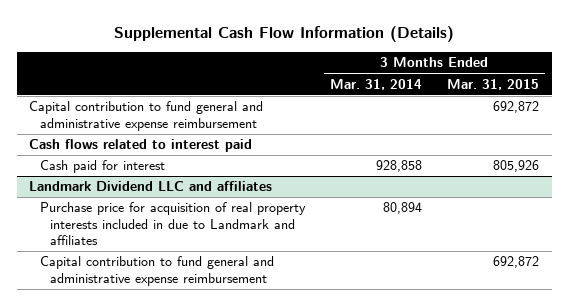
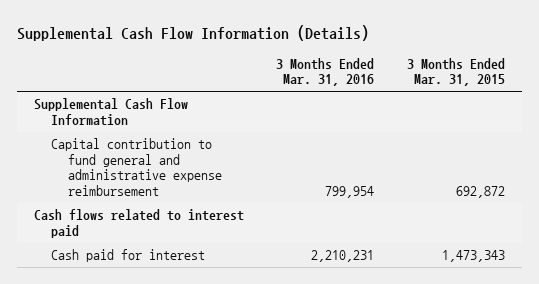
- | 3 Months Ended Mar. 31, 2014 | 3 Months Ended Mar. 31, 2015
+ | 3 Months Ended Mar. 31, 2016 | 3 Months Ended Mar. 31, 2015
+ Supplemental Cash Flow Information
- Cash paid for interest | 928,858 | 805,926
- Landmark Dividend LLC and affiliates
- Purchase price for acquisition of real property interests included in due to Landmark and affiliates | 80,894 |
- Capital contribution to fund general and administrative expense reimbursement | | 692,872
+ Cash paid for interest | 2,210,231 | 1,473,343

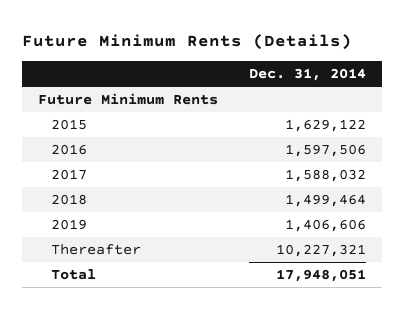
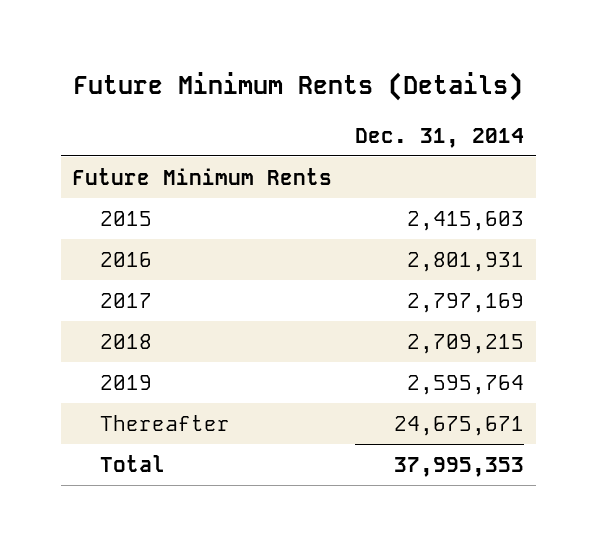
- 2015 | 1,629,122
- 2016 | 1,597,506
- 2017 | 1,588,032
- 2018 | 1,499,464
- 2019 | 1,406,606
- Thereafter | 10,227,321
- Total | 17,948,051
+ 2015 | 2,415,603
+ 2016 | 2,801,931
+ 2017 | 2,797,169
+ 2018 | 2,709,215
+ 2019 | 2,595,764
+ Thereafter | 24,675,671
+ Total | 37,995,353

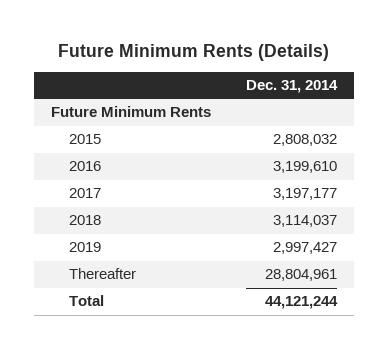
- 2015 | 2,415,603
- 2016 | 2,801,931
- 2017 | 2,797,169
- 2018 | 2,709,215
- 2019 | 2,595,764
- Thereafter | 24,675,671
- Total | 37,995,353
+ 2015 | 2,808,032
+ 2016 | 3,199,610
+ 2017 | 3,197,177
+ 2018 | 3,114,037
+ 2019 | 2,997,427
+ Thereafter | 28,804,961
+ Total | 44,121,244

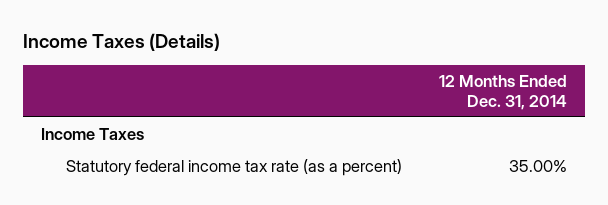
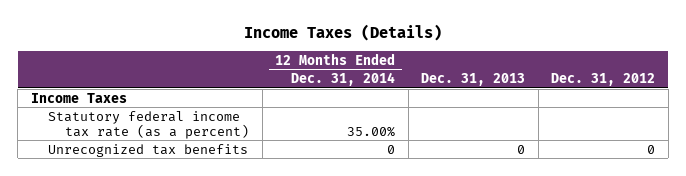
- | 12 Months Ended Dec. 31, 2014
+ | 12 Months Ended Dec. 31, 2014 | Dec. 31, 2013 | Dec. 31, 2012
+ Unrecognized tax benefits | 0 | 0 | 0

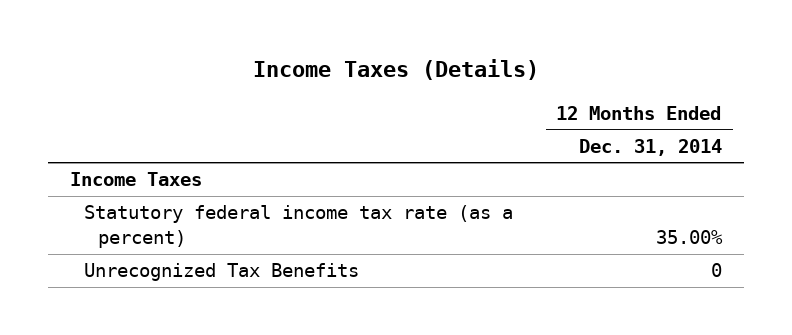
- | 12 Months Ended Dec. 31, 2014 | Dec. 31, 2013 | Dec. 31, 2012
+ | 12 Months Ended Dec. 31, 2014
- Unrecognized tax benefits | 0 | 0 | 0
+ Unrecognized Tax Benefits | 0

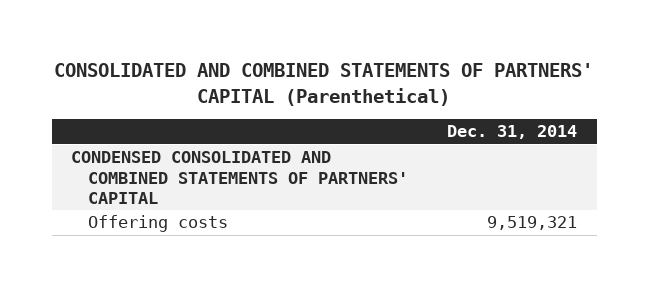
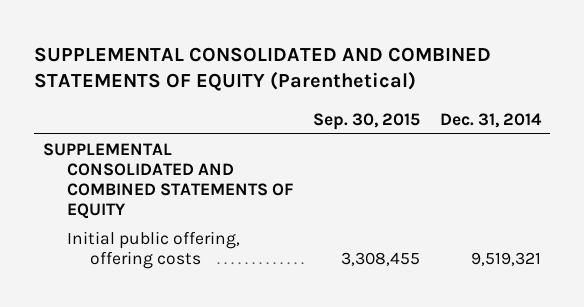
- CONSOLIDATED AND COMBINED STATEMENTS OF PARTNERS' CAPITAL (Parenthetical)
+ SUPPLEMENTAL CONSOLIDATED AND COMBINED STATEMENTS OF EQUITY (Parenthetical)
- | Dec. 31, 2014
+ | Sep. 30, 2015 | Dec. 31, 2014
- CONDENSED CONSOLIDATED AND COMBINED STATEMENTS OF PARTNERS' CAPITAL
- Offering costs | 9,519,321
+ SUPPLEMENTAL CONSOLIDATED AND COMBINED STATEMENTS OF EQUITY
+ Initial public offering, offering costs | 3,308,455 | 9,519,321

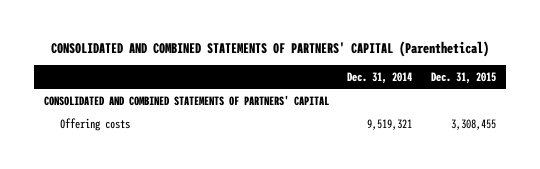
- SUPPLEMENTAL CONSOLIDATED AND COMBINED STATEMENTS OF EQUITY (Parenthetical)
+ CONSOLIDATED AND COMBINED STATEMENTS OF PARTNERS' CAPITAL (Parenthetical)
- | Sep. 30, 2015 | Dec. 31, 2014
+ | Dec. 31, 2014 | Dec. 31, 2015
- SUPPLEMENTAL CONSOLIDATED AND COMBINED STATEMENTS OF EQUITY
- Initial public offering, offering costs | 3,308,455 | 9,519,321
+ CONSOLIDATED AND COMBINED STATEMENTS OF PARTNERS' CAPITAL
+ Offering costs | 9,519,321 | 3,308,455

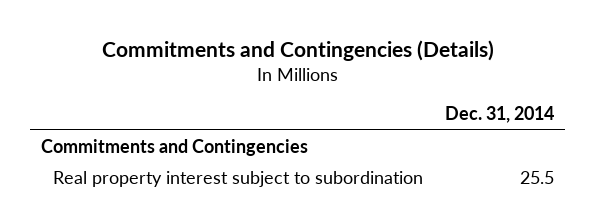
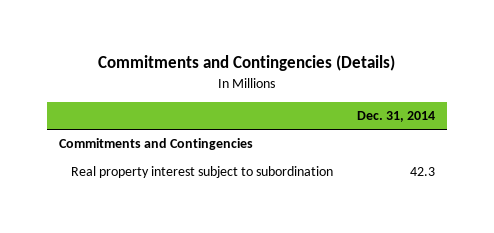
- Real property interest subject to subordination | 25.5
+ Real property interest subject to subordination | 42.3

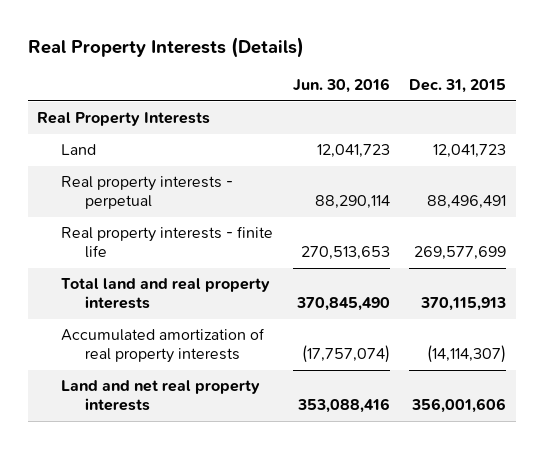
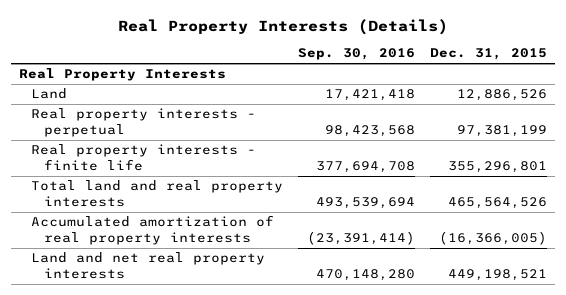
- | Jun. 30, 2016 | Dec. 31, 2015
+ | Sep. 30, 2016 | Dec. 31, 2015
- Land | 12,041,723 | 12,041,723
- Real property interests - perpetual | 88,290,114 | 88,496,491
- Real property interests - finite life | 270,513,653 | 269,577,699
- Total land and real property interests | 370,845,490 | 370,115,913
- Accumulated amortization of real property interests | (17,757,074) | (14,114,307)
- Land and net real property interests | 353,088,416 | 356,001,606
+ Land | 17,421,418 | 12,886,526
+ Real property interests - perpetual | 98,423,568 | 97,381,199
+ Real property interests - finite life | 377,694,708 | 355,296,801
+ Total land and real property interests | 493,539,694 | 465,564,526
+ Accumulated amortization of real property interests | (23,391,414) | (16,366,005)
+ Land and net real property interests | 470,148,280 | 449,198,521

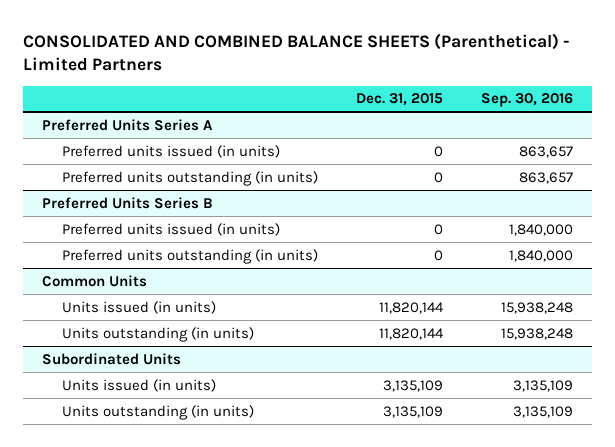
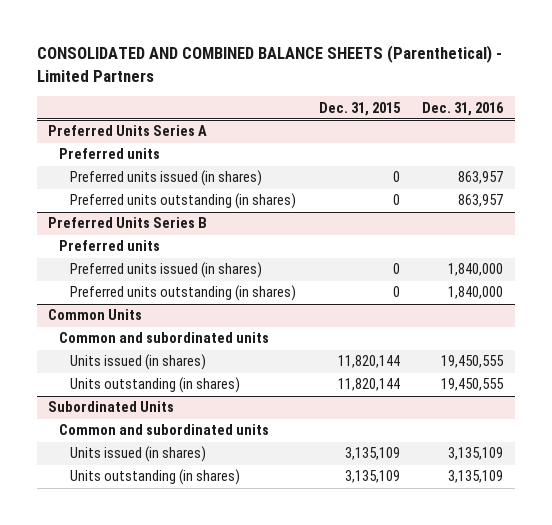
- | Dec. 31, 2015 | Sep. 30, 2016
+ | Dec. 31, 2015 | Dec. 31, 2016
@ Preferred Units Series A
- Preferred units issued (in units) | 0 | 863,657
- Preferred units outstanding (in units) | 0 | 863,657
+ Preferred units
+ Preferred units issued (in shares) | 0 | 863,957
+ Preferred units outstanding (in shares) | 0 | 863,957
@ Preferred Units Series B
- Preferred units issued (in units) | 0 | 1,840,000
- Preferred units outstanding (in units) | 0 | 1,840,000
+ Preferred units
+ Preferred units issued (in shares) | 0 | 1,840,000
+ Preferred units outstanding (in shares) | 0 | 1,840,000
@ Common Units
- Units issued (in units) | 11,820,144 | 15,938,248
- Units outstanding (in units) | 11,820,144 | 15,938,248
+ Common and subordinated units
+ Units issued (in shares) | 11,820,144 | 19,450,555
+ Units outstanding (in shares) | 11,820,144 | 19,450,555
@ Subordinated Units
- Units issued (in units) | 3,135,109 | 3,135,109
- Units outstanding (in units) | 3,135,109 | 3,135,109
+ Common and subordinated units
+ Units issued (in shares) | 3,135,109 | 3,135,109
+ Units outstanding (in shares) | 3,135,109 | 3,135,109

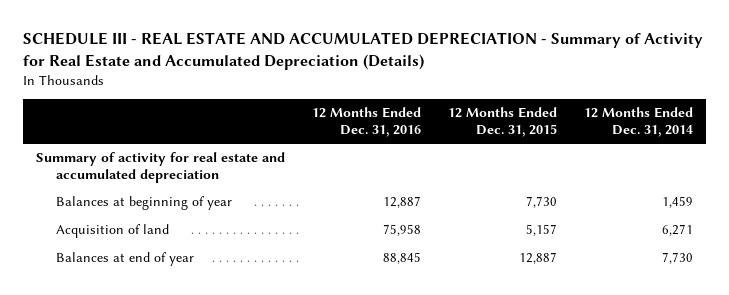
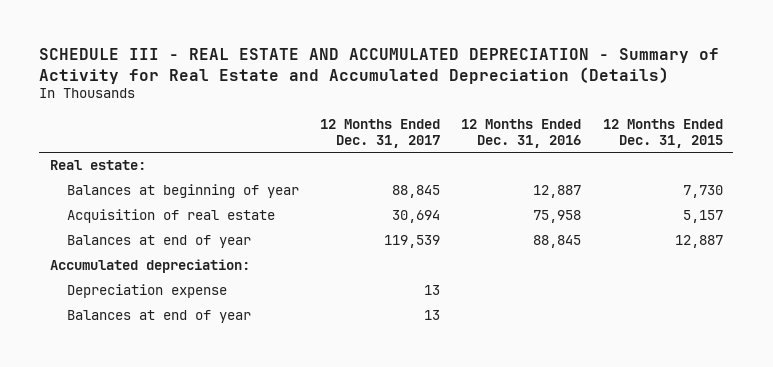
- | 12 Months Ended Dec. 31, 2016 | 12 Months Ended Dec. 31, 2015 | 12 Months Ended Dec. 31, 2014
+ | 12 Months Ended Dec. 31, 2017 | 12 Months Ended Dec. 31, 2016 | 12 Months Ended Dec. 31, 2015
- Summary of activity for real estate and accumulated depreciation
+ Real estate:
- Acquisition of land | 75,958 | 5,157 | 6,271
+ Acquisition of real estate | 30,694 | 75,958 | 5,157
+ Accumulated depreciation:
+ Depreciation expense | 13 | |
+ Balances at end of year | 13 | |

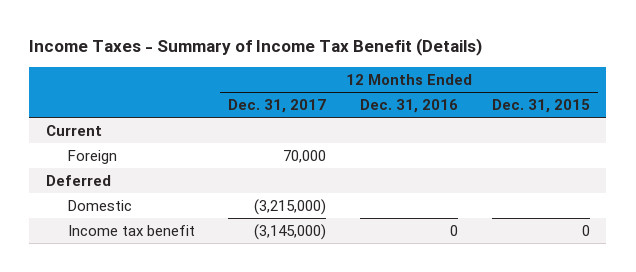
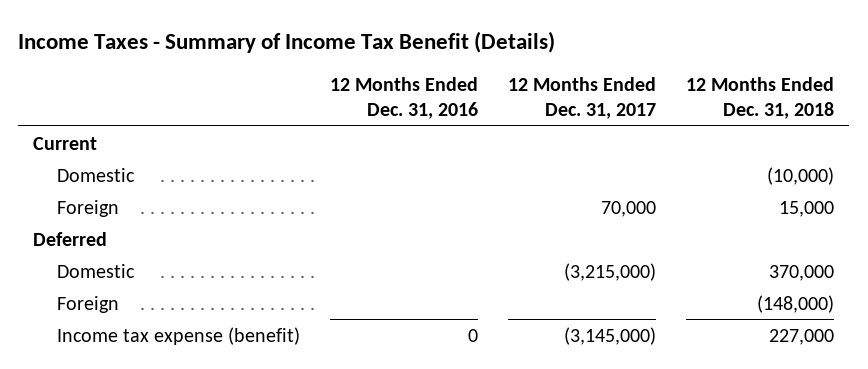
- | 12 Months Ended Dec. 31, 2017 | 12 Months Ended Dec. 31, 2016 | 12 Months Ended Dec. 31, 2015
+ | 12 Months Ended Dec. 31, 2016 | 12 Months Ended Dec. 31, 2017 | 12 Months Ended Dec. 31, 2018
+ Domestic | | | (10,000)
- Income tax benefit | (3,145,000) | 0 | 0
+ Foreign | | | (148,000)
+ Income tax expense (benefit) | 0 | (3,145,000) | 227,000

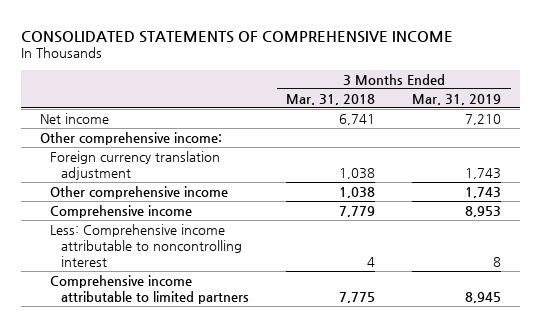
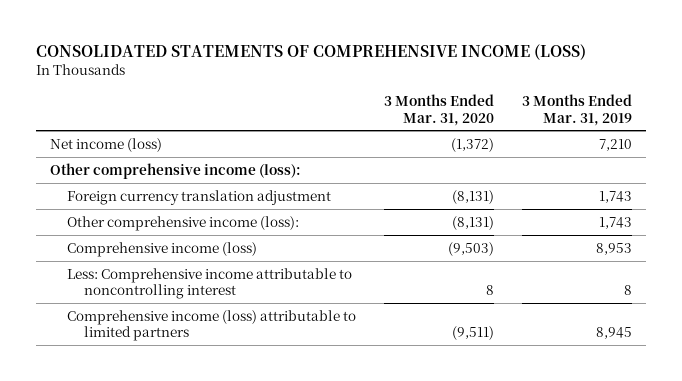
- CONSOLIDATED STATEMENTS OF COMPREHENSIVE INCOME
+ CONSOLIDATED STATEMENTS OF COMPREHENSIVE INCOME (LOSS)
- | 3 Months Ended Mar. 31, 2018 | 3 Months Ended Mar. 31, 2019
+ | 3 Months Ended Mar. 31, 2020 | 3 Months Ended Mar. 31, 2019
- Net income | 6,741 | 7,210
- Other comprehensive income:
+ Net income (loss) | (1,372) | 7,210
+ Other comprehensive income (loss):
- Other comprehensive income | 1,038 | 1,743
- Comprehensive income | 7,779 | 8,953
+ Other comprehensive income (loss): | (8,131) | 1,743
+ Comprehensive income (loss) | (9,503) | 8,953
- Comprehensive income attributable to limited partners | 7,775 | 8,945
+ Comprehensive income (loss) attributable to limited partners | (9,511) | 8,945

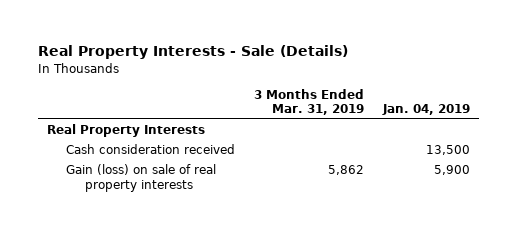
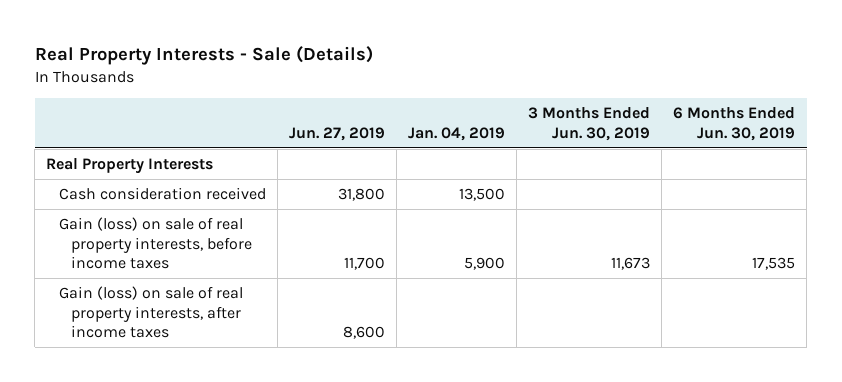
- | 3 Months Ended Mar. 31, 2019 | Jan. 04, 2019
+ | Jun. 27, 2019 | Jan. 04, 2019 | 3 Months Ended Jun. 30, 2019 | 6 Months Ended Jun. 30, 2019
- Gain (loss) on sale of real property interests | 5,862 | 5,900
+ Gain (loss) on sale of real property interests, before income taxes | 11,700 | 5,900 | 11,673 | 17,535
+ Gain (loss) on sale of real property interests, after income taxes | 8,600 | | |

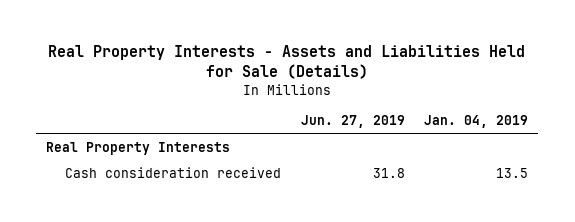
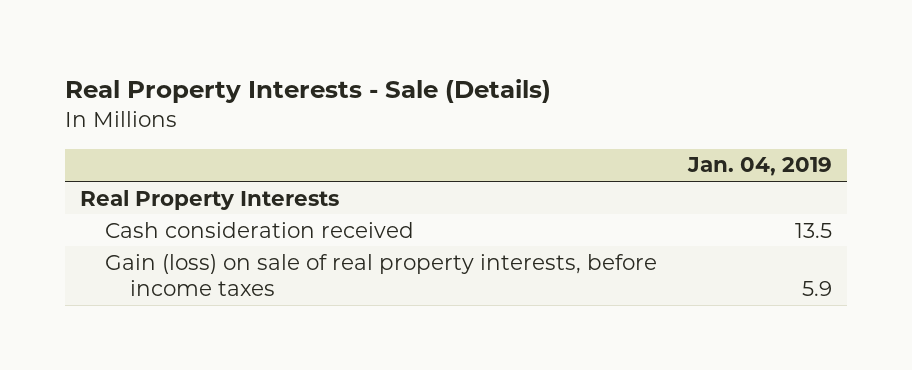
- Real Property Interests - Assets and Liabilities Held for Sale (Details)
+ Real Property Interests - Sale (Details)
- | Jun. 27, 2019 | Jan. 04, 2019
+ | Jan. 04, 2019
+ Gain (loss) on sale of real property interests, before income taxes | 5.9

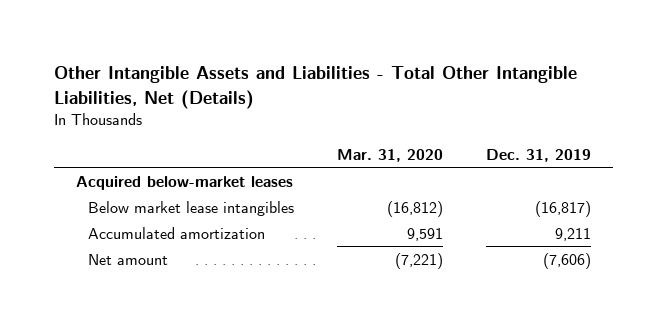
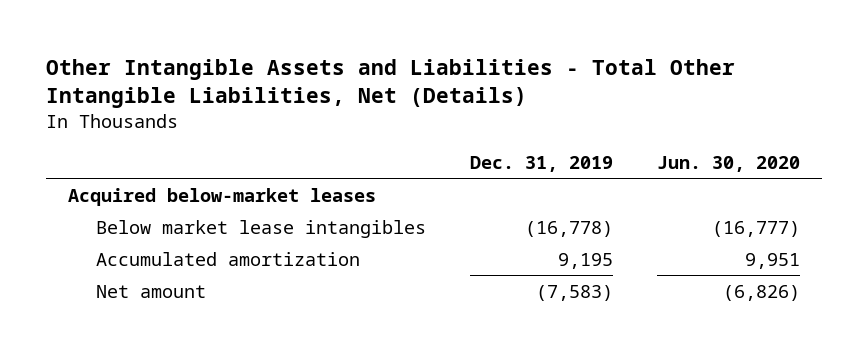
- | Mar. 31, 2020 | Dec. 31, 2019
+ | Dec. 31, 2019 | Jun. 30, 2020
- Below market lease intangibles | (16,812) | (16,817)
- Accumulated amortization | 9,591 | 9,211
- Net amount | (7,221) | (7,606)
+ Below market lease intangibles | (16,778) | (16,777)
+ Accumulated amortization | 9,195 | 9,951
+ Net amount | (7,583) | (6,826)

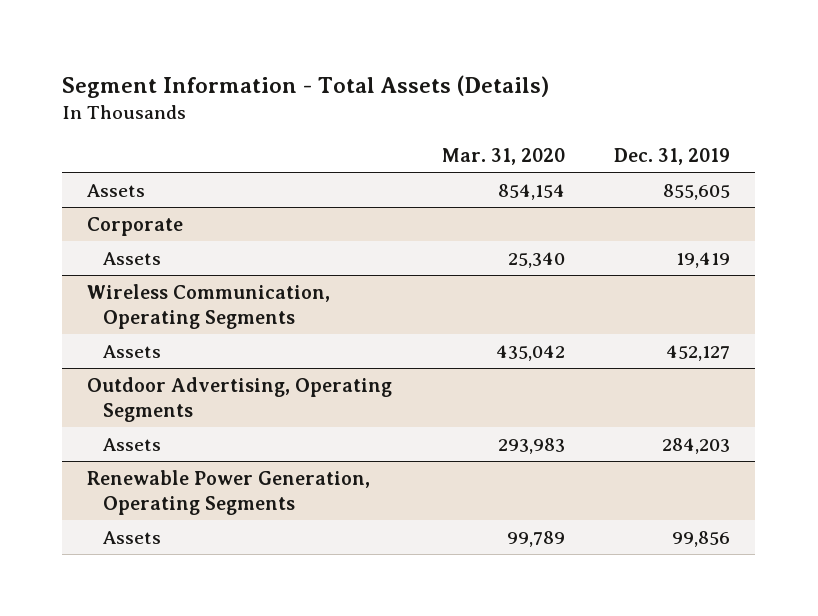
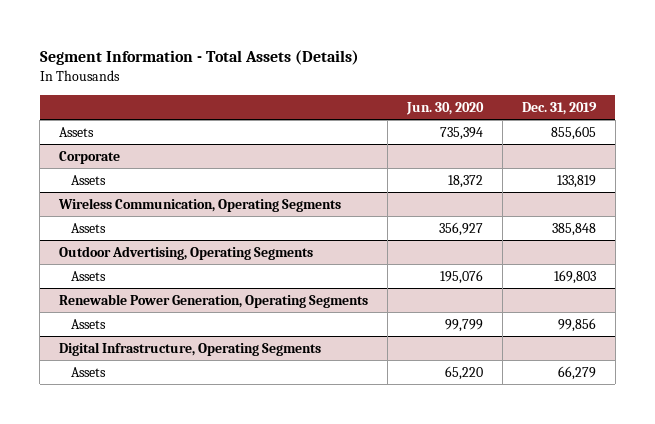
- | Mar. 31, 2020 | Dec. 31, 2019
+ | Jun. 30, 2020 | Dec. 31, 2019
@ Corporate
- Assets | 25,340 | 19,419
+ Assets | 18,372 | 133,819
@ Wireless Communication, Operating Segments
- Assets | 435,042 | 452,127
+ Assets | 356,927 | 385,848
@ Outdoor Advertising, Operating Segments
- Assets | 293,983 | 284,203
+ Assets | 195,076 | 169,803
+ Digital Infrastructure, Operating Segments
+ Assets | 65,220 | 66,279

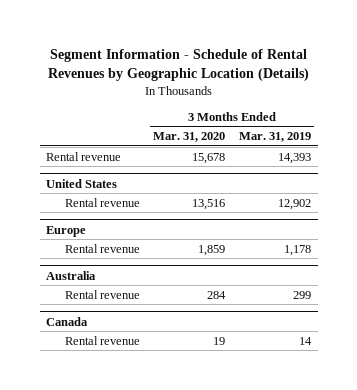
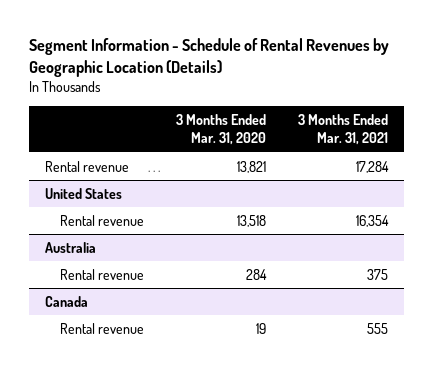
- | 3 Months Ended Mar. 31, 2020 | 3 Months Ended Mar. 31, 2019
+ | 3 Months Ended Mar. 31, 2020 | 3 Months Ended Mar. 31, 2021
- Rental revenue | 15,678 | 14,393
+ Rental revenue | 13,821 | 17,284
@ United States
- Rental revenue | 13,516 | 12,902
- Europe
- Rental revenue | 1,859 | 1,178
@ United States
+ Rental revenue | 13,518 | 16,354

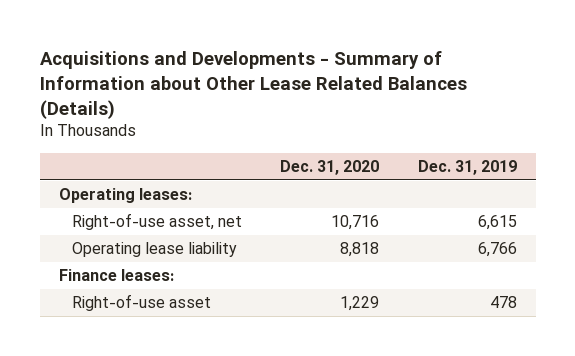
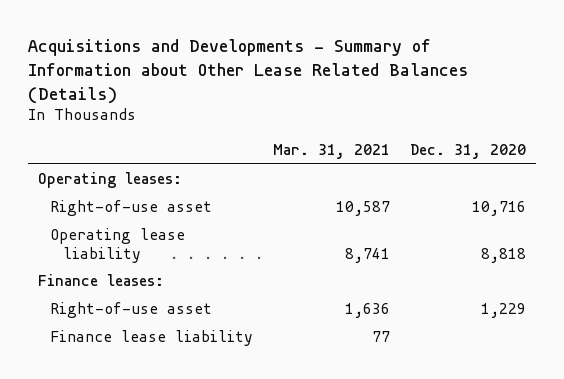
- | Dec. 31, 2020 | Dec. 31, 2019
+ | Mar. 31, 2021 | Dec. 31, 2020
- Right-of-use asset, net | 10,716 | 6,615
+ Right-of-use asset | 10,587 | 10,716
+ Finance lease liability | 77 |

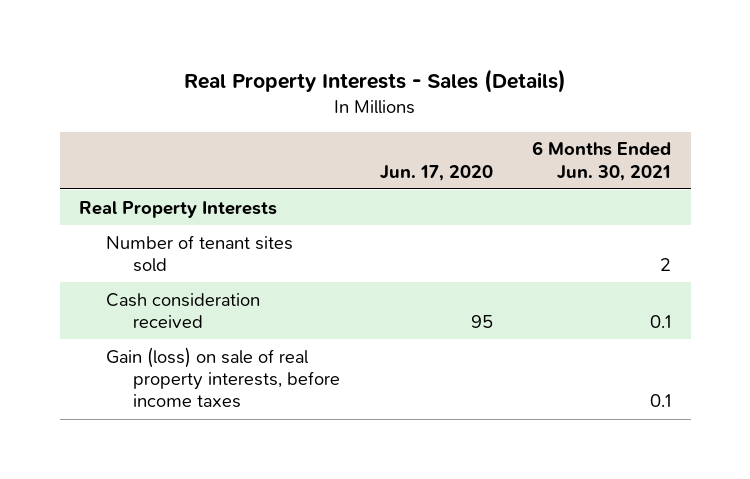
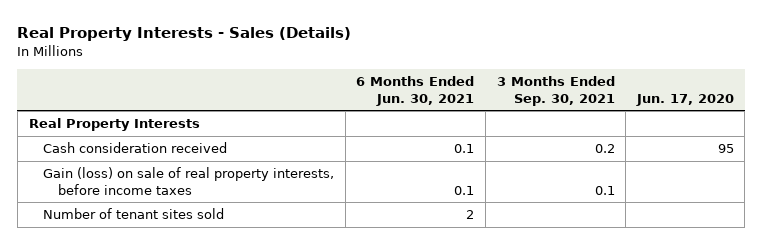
- | Jun. 17, 2020 | 6 Months Ended Jun. 30, 2021
+ | 6 Months Ended Jun. 30, 2021 | 3 Months Ended Sep. 30, 2021 | Jun. 17, 2020
moved down: Number of tenant sites sold | 2 | |

